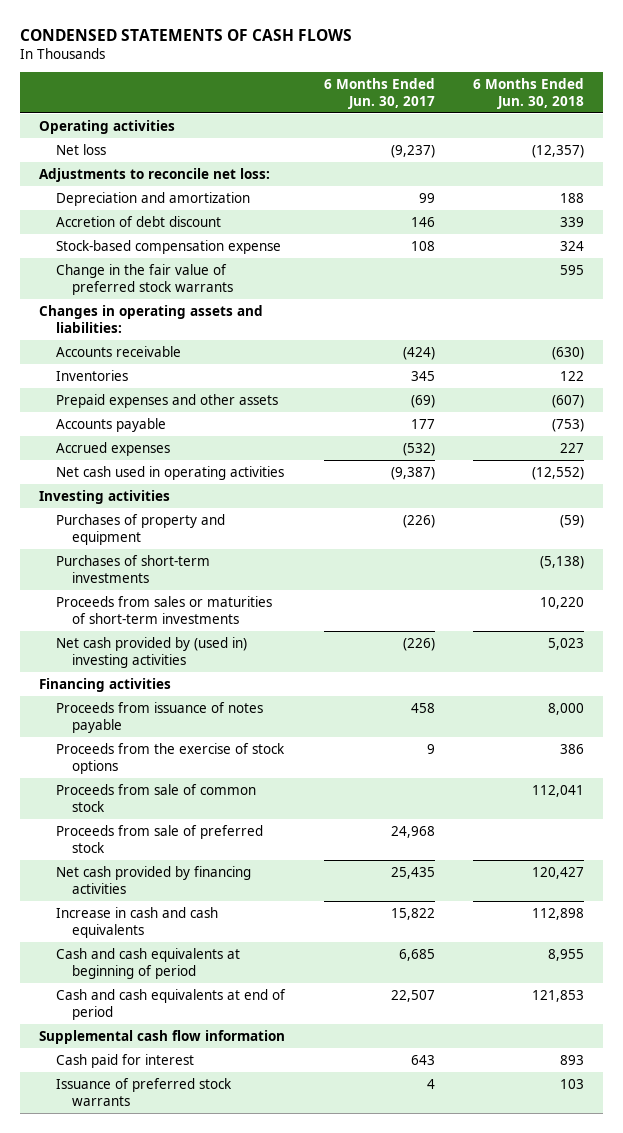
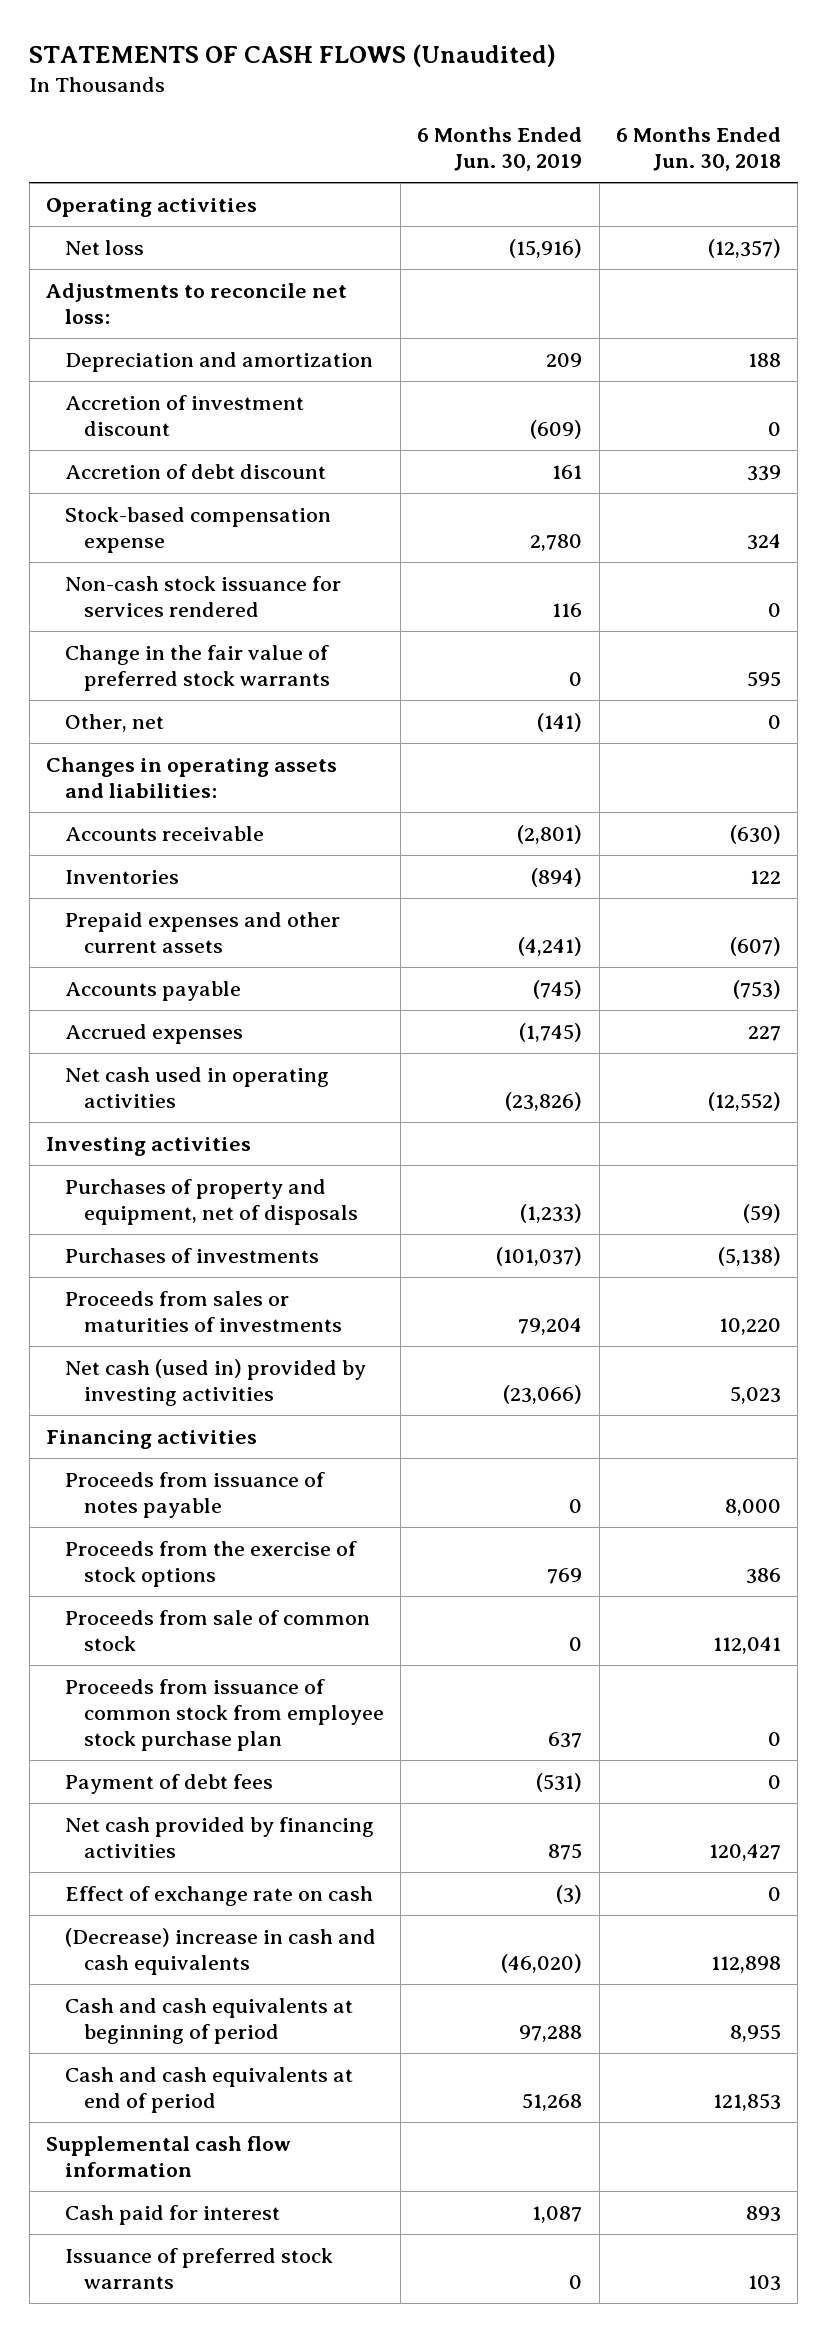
- CONDENSED STATEMENTS OF CASH FLOWS
+ STATEMENTS OF CASH FLOWS (Unaudited)
- | 6 Months Ended Jun. 30, 2017 | 6 Months Ended Jun. 30, 2018
+ | 6 Months Ended Jun. 30, 2019 | 6 Months Ended Jun. 30, 2018
+ Accretion of investment discount | (609) | 0
+ Non-cash stock issuance for services rendered | 116 | 0
+ Other, net | (141) | 0
- Prepaid expenses and other assets | (69) | (607)
+ Prepaid expenses and other current assets | (4,241) | (607)
- Purchases of property and equipment | (226) | (59)
- Purchases of short-term investments | | (5,138)
- Proceeds from sales or maturities of short-term investments | | 10,220
- Net cash provided by (used in) investing activities | (226) | 5,023
+ Purchases of property and equipment, net of disposals | (1,233) | (59)
+ Purchases of investments | (101,037) | (5,138)
+ Proceeds from sales or maturities of investments | 79,204 | 10,220
+ Net cash (used in) provided by investing activities | (23,066) | 5,023
- Proceeds from sale of preferred stock | 24,968 |
+ Proceeds from issuance of common stock from employee stock purchase plan | 637 | 0
+ Payment of debt fees | (531) | 0
- Increase in cash and cash equivalents | 15,822 | 112,898
+ Effect of exchange rate on cash | (3) | 0
+ (Decrease) increase in cash and cash equivalents | (46,020) | 112,898

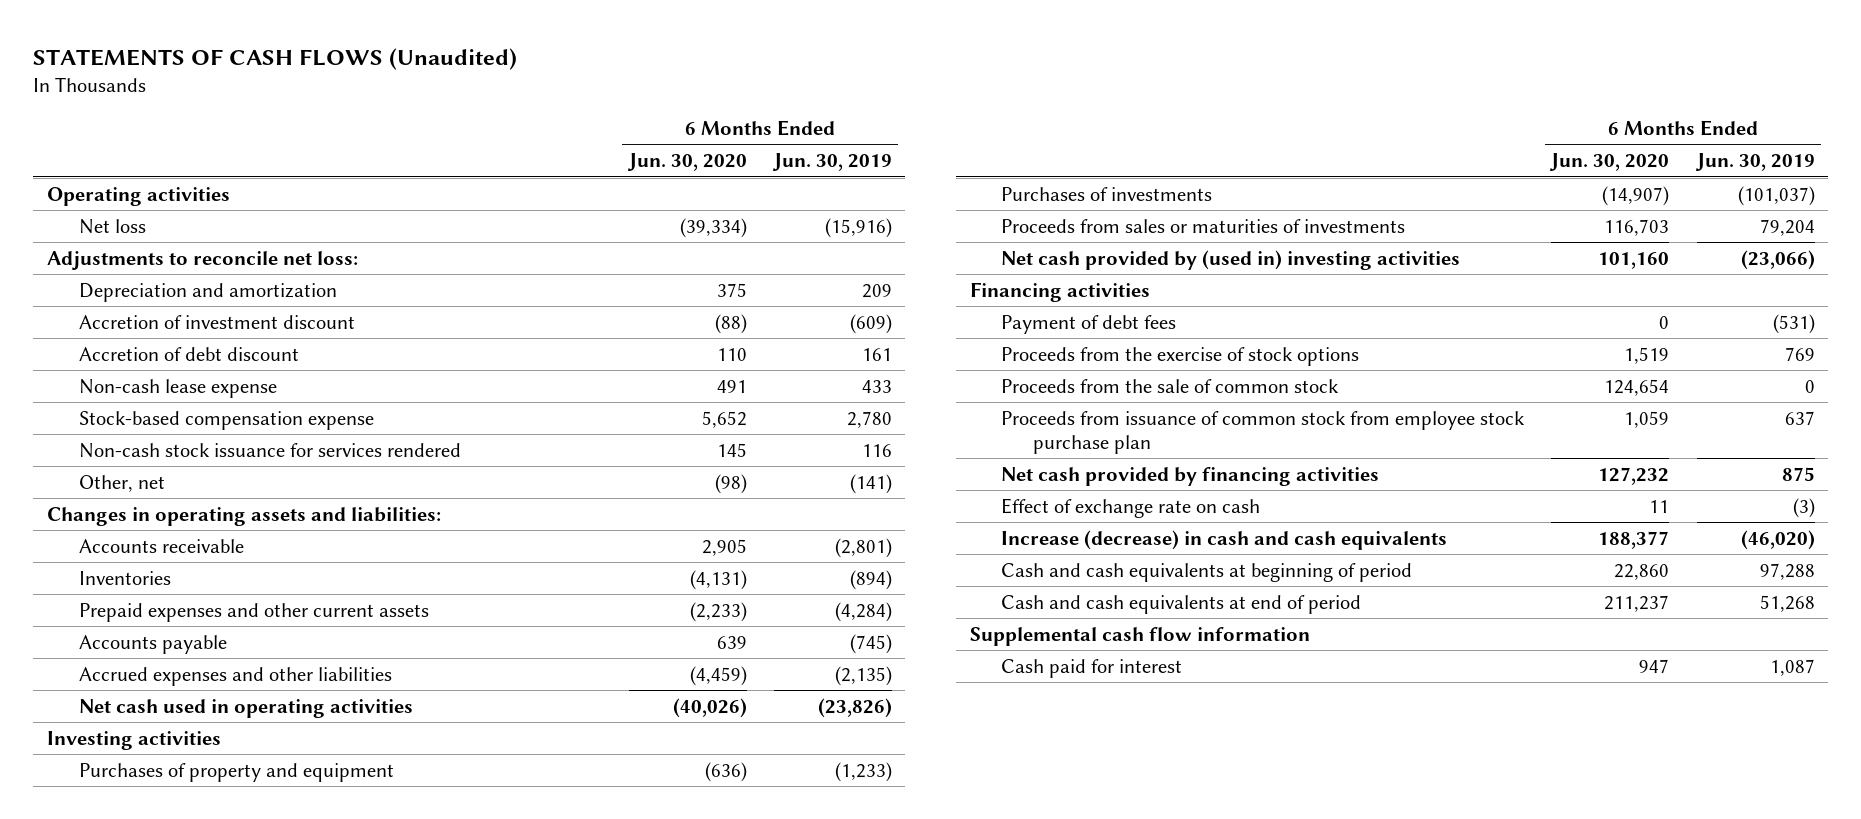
- | 6 Months Ended Jun. 30, 2019 | 6 Months Ended Jun. 30, 2018
+ | 6 Months Ended Jun. 30, 2020 | 6 Months Ended Jun. 30, 2019
+ Non-cash lease expense | 491 | 433
- Change in the fair value of preferred stock warrants | 0 | 595
- Prepaid expenses and other current assets | (4,241) | (607)
+ Prepaid expenses and other current assets | (2,233) | (4,284)
- Accrued expenses | (1,745) | 227
+ Accrued expenses and other liabilities | (4,459) | (2,135)
- Purchases of property and equipment, net of disposals | (1,233) | (59)
+ Purchases of property and equipment | (636) | (1,233)
- Net cash (used in) provided by investing activities | (23,066) | 5,023
+ Net cash provided by (used in) investing activities | 101,160 | (23,066)
- Proceeds from issuance of notes payable | 0 | 8,000
moved up: Payment of debt fees | 0 | (531)
- Proceeds from sale of common stock | 0 | 112,041
+ Proceeds from the sale of common stock | 124,654 | 0
- (Decrease) increase in cash and cash equivalents | (46,020) | 112,898
+ Increase (decrease) in cash and cash equivalents | 188,377 | (46,020)
- Issuance of preferred stock warrants | 0 | 103

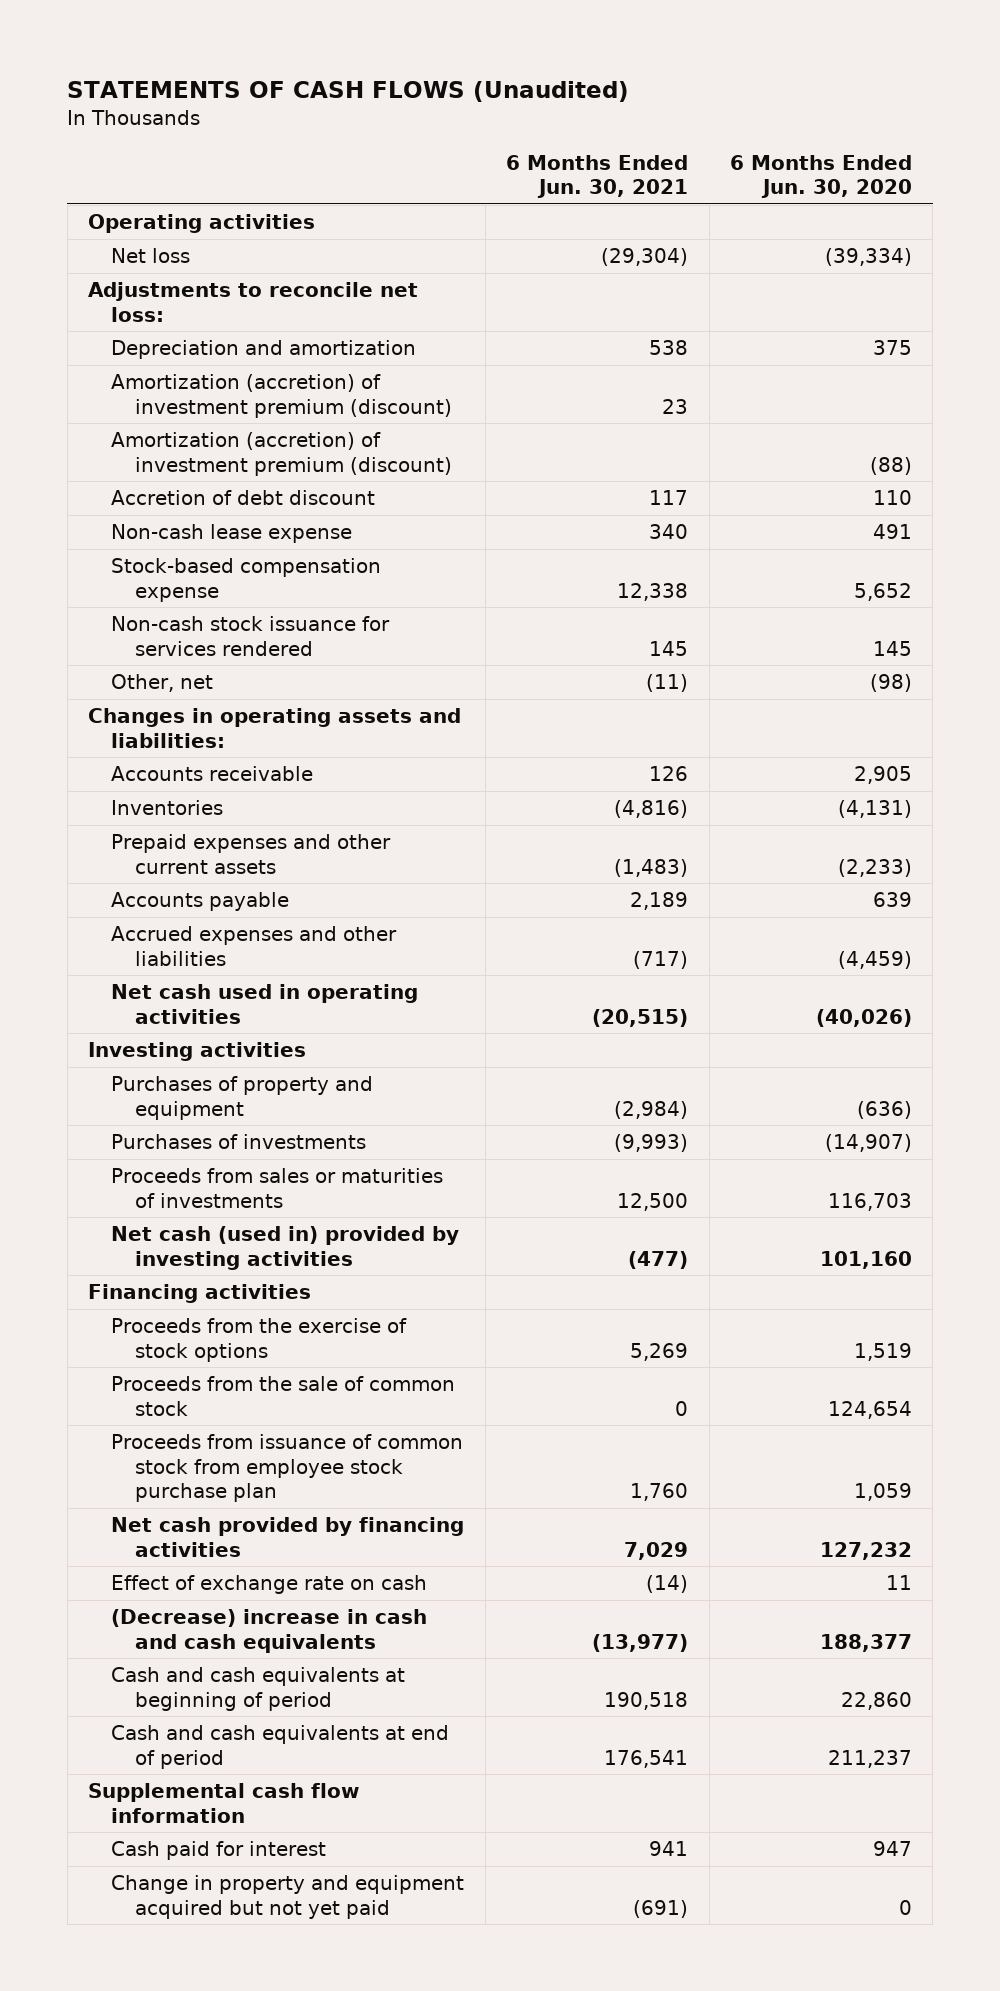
- | 6 Months Ended Jun. 30, 2020 | 6 Months Ended Jun. 30, 2019
+ | 6 Months Ended Jun. 30, 2021 | 6 Months Ended Jun. 30, 2020
- Accretion of investment discount | (88) | (609)
+ Amortization (accretion) of investment premium (discount) | 23 |
+ Amortization (accretion) of investment premium (discount) | | (88)
- Net cash provided by (used in) investing activities | 101,160 | (23,066)
+ Net cash (used in) provided by investing activities | (477) | 101,160
- Payment of debt fees | 0 | (531)
- Increase (decrease) in cash and cash equivalents | 188,377 | (46,020)
+ (Decrease) increase in cash and cash equivalents | (13,977) | 188,377
+ Change in property and equipment acquired but not yet paid | (691) | 0

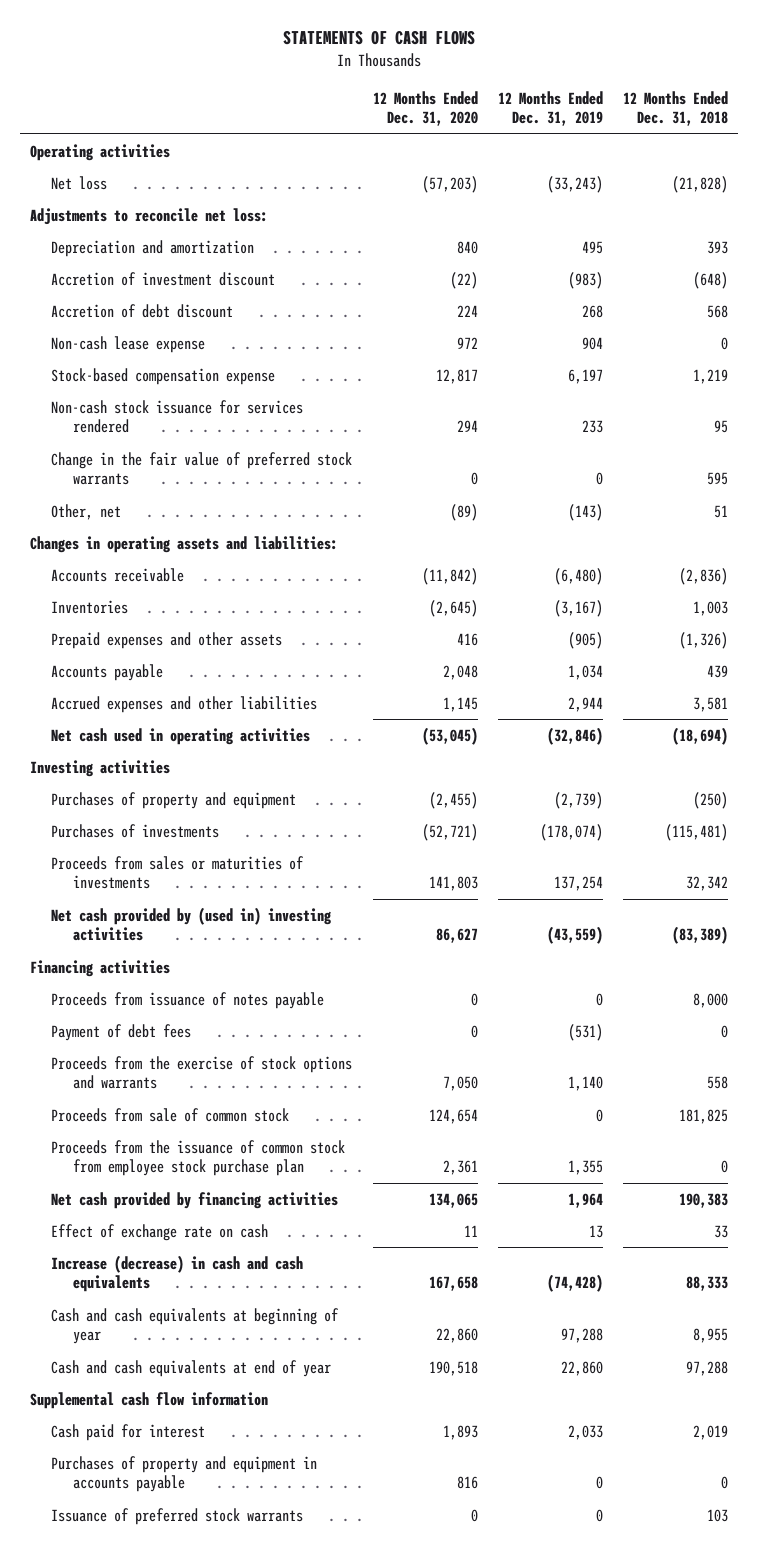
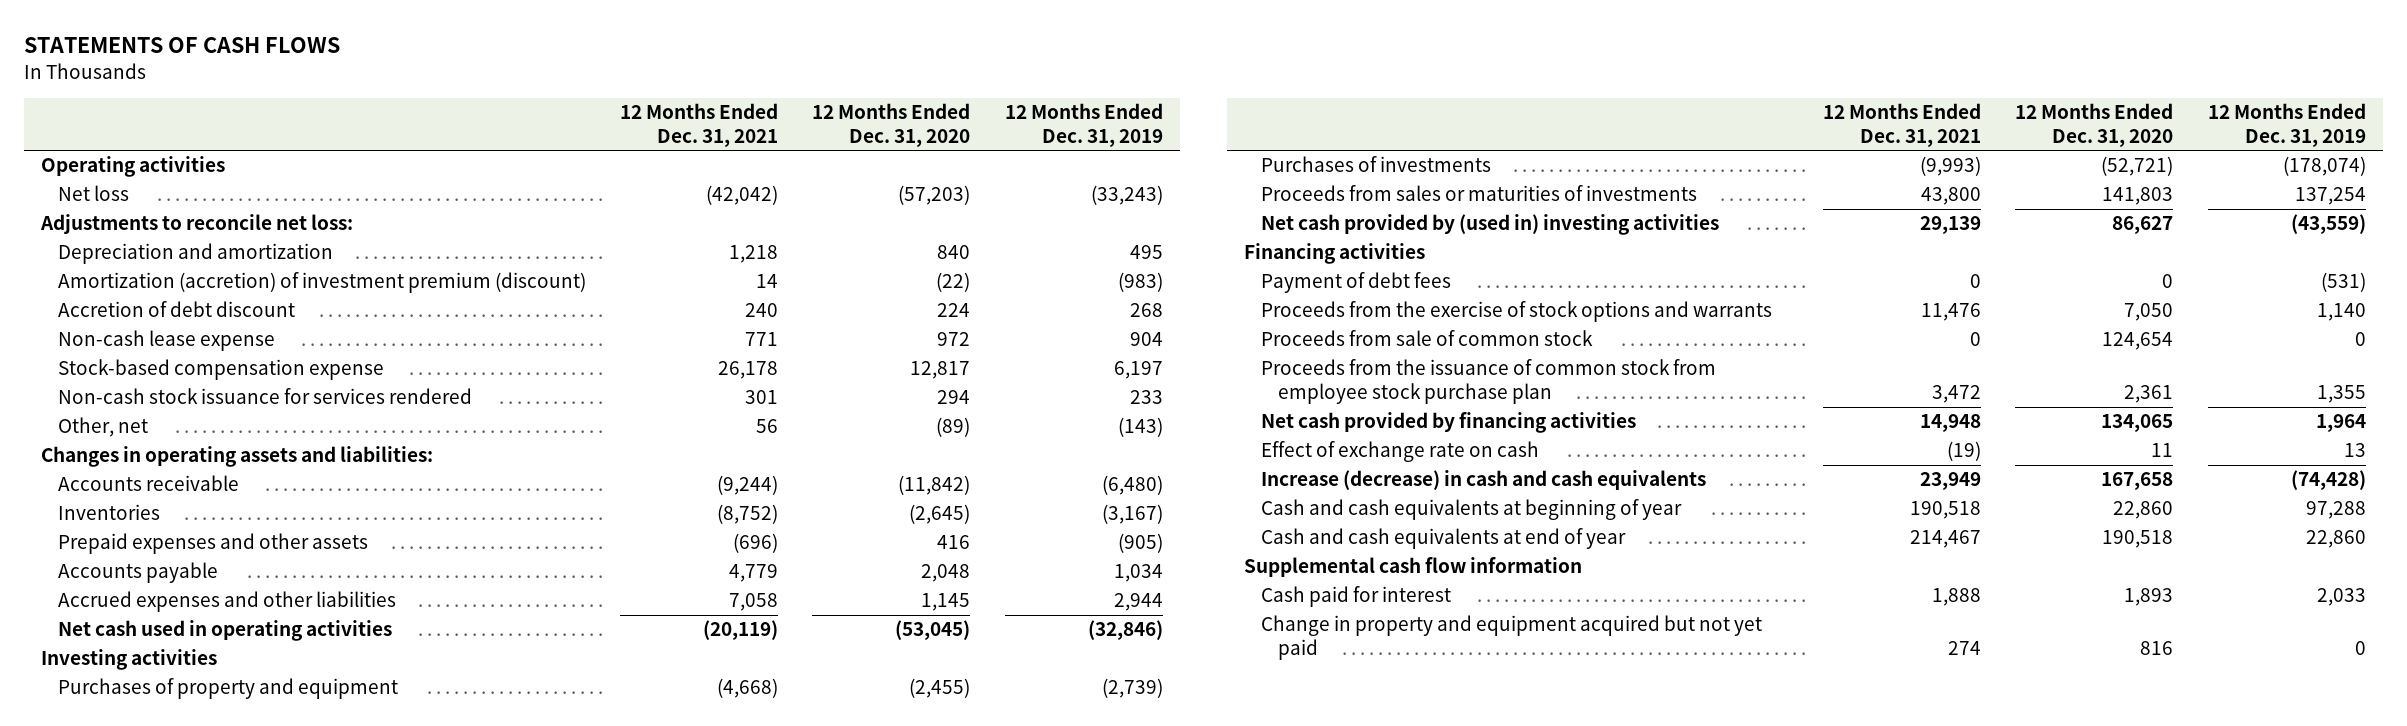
- | 12 Months Ended Dec. 31, 2020 | 12 Months Ended Dec. 31, 2019 | 12 Months Ended Dec. 31, 2018
+ | 12 Months Ended Dec. 31, 2021 | 12 Months Ended Dec. 31, 2020 | 12 Months Ended Dec. 31, 2019
- Accretion of investment discount | (22) | (983) | (648)
+ Amortization (accretion) of investment premium (discount) | 14 | (22) | (983)
- Change in the fair value of preferred stock warrants | 0 | 0 | 595
- Proceeds from issuance of notes payable | 0 | 0 | 8,000
- Purchases of property and equipment in accounts payable | 816 | 0 | 0
- Issuance of preferred stock warrants | 0 | 0 | 103
+ Change in property and equipment acquired but not yet paid | 274 | 816 | 0

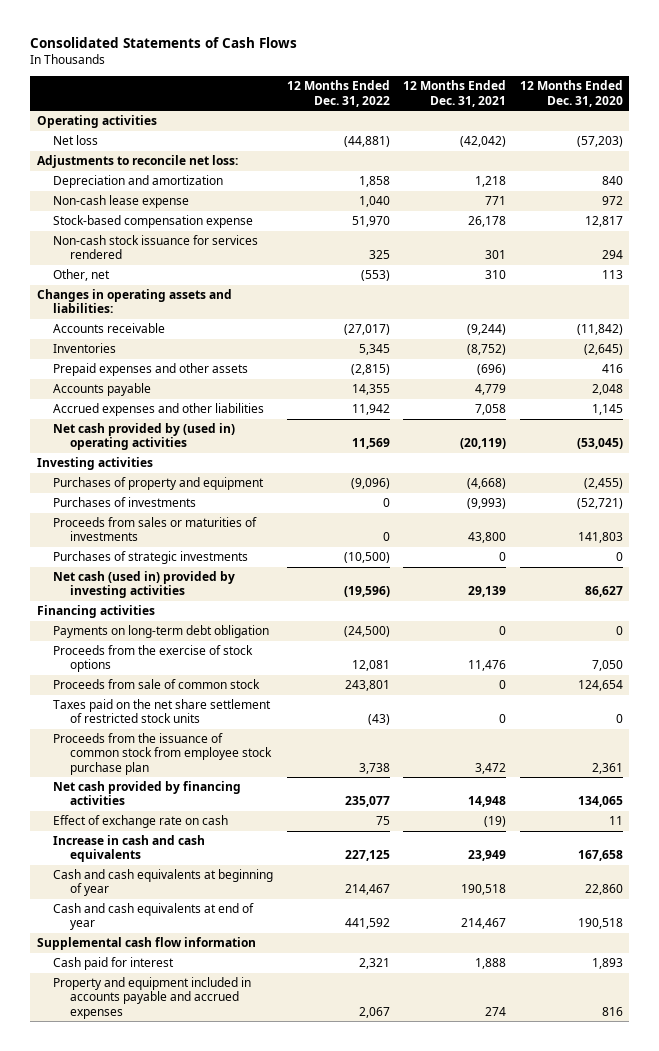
- STATEMENTS OF CASH FLOWS
+ Consolidated Statements of Cash Flows
- | 12 Months Ended Dec. 31, 2021 | 12 Months Ended Dec. 31, 2020 | 12 Months Ended Dec. 31, 2019
+ | 12 Months Ended Dec. 31, 2022 | 12 Months Ended Dec. 31, 2021 | 12 Months Ended Dec. 31, 2020
- Amortization (accretion) of investment premium (discount) | 14 | (22) | (983)
- Accretion of debt discount | 240 | 224 | 268
- Other, net | 56 | (89) | (143)
+ Other, net | (553) | 310 | 113
- Net cash used in operating activities | (20,119) | (53,045) | (32,846)
+ Net cash provided by (used in) operating activities | 11,569 | (20,119) | (53,045)
- Net cash provided by (used in) investing activities | 29,139 | 86,627 | (43,559)
+ Purchases of strategic investments | (10,500) | 0 | 0
+ Net cash (used in) provided by investing activities | (19,596) | 29,139 | 86,627
- Payment of debt fees | 0 | 0 | (531)
- Proceeds from the exercise of stock options and warrants | 11,476 | 7,050 | 1,140
+ Payments on long-term debt obligation | (24,500) | 0 | 0
+ Proceeds from the exercise of stock options | 12,081 | 11,476 | 7,050
+ Taxes paid on the net share settlement of restricted stock units | (43) | 0 | 0
- Increase (decrease) in cash and cash equivalents | 23,949 | 167,658 | (74,428)
+ Increase in cash and cash equivalents | 227,125 | 23,949 | 167,658
- Change in property and equipment acquired but not yet paid | 274 | 816 | 0
+ Property and equipment included in accounts payable and accrued expenses | 2,067 | 274 | 816

